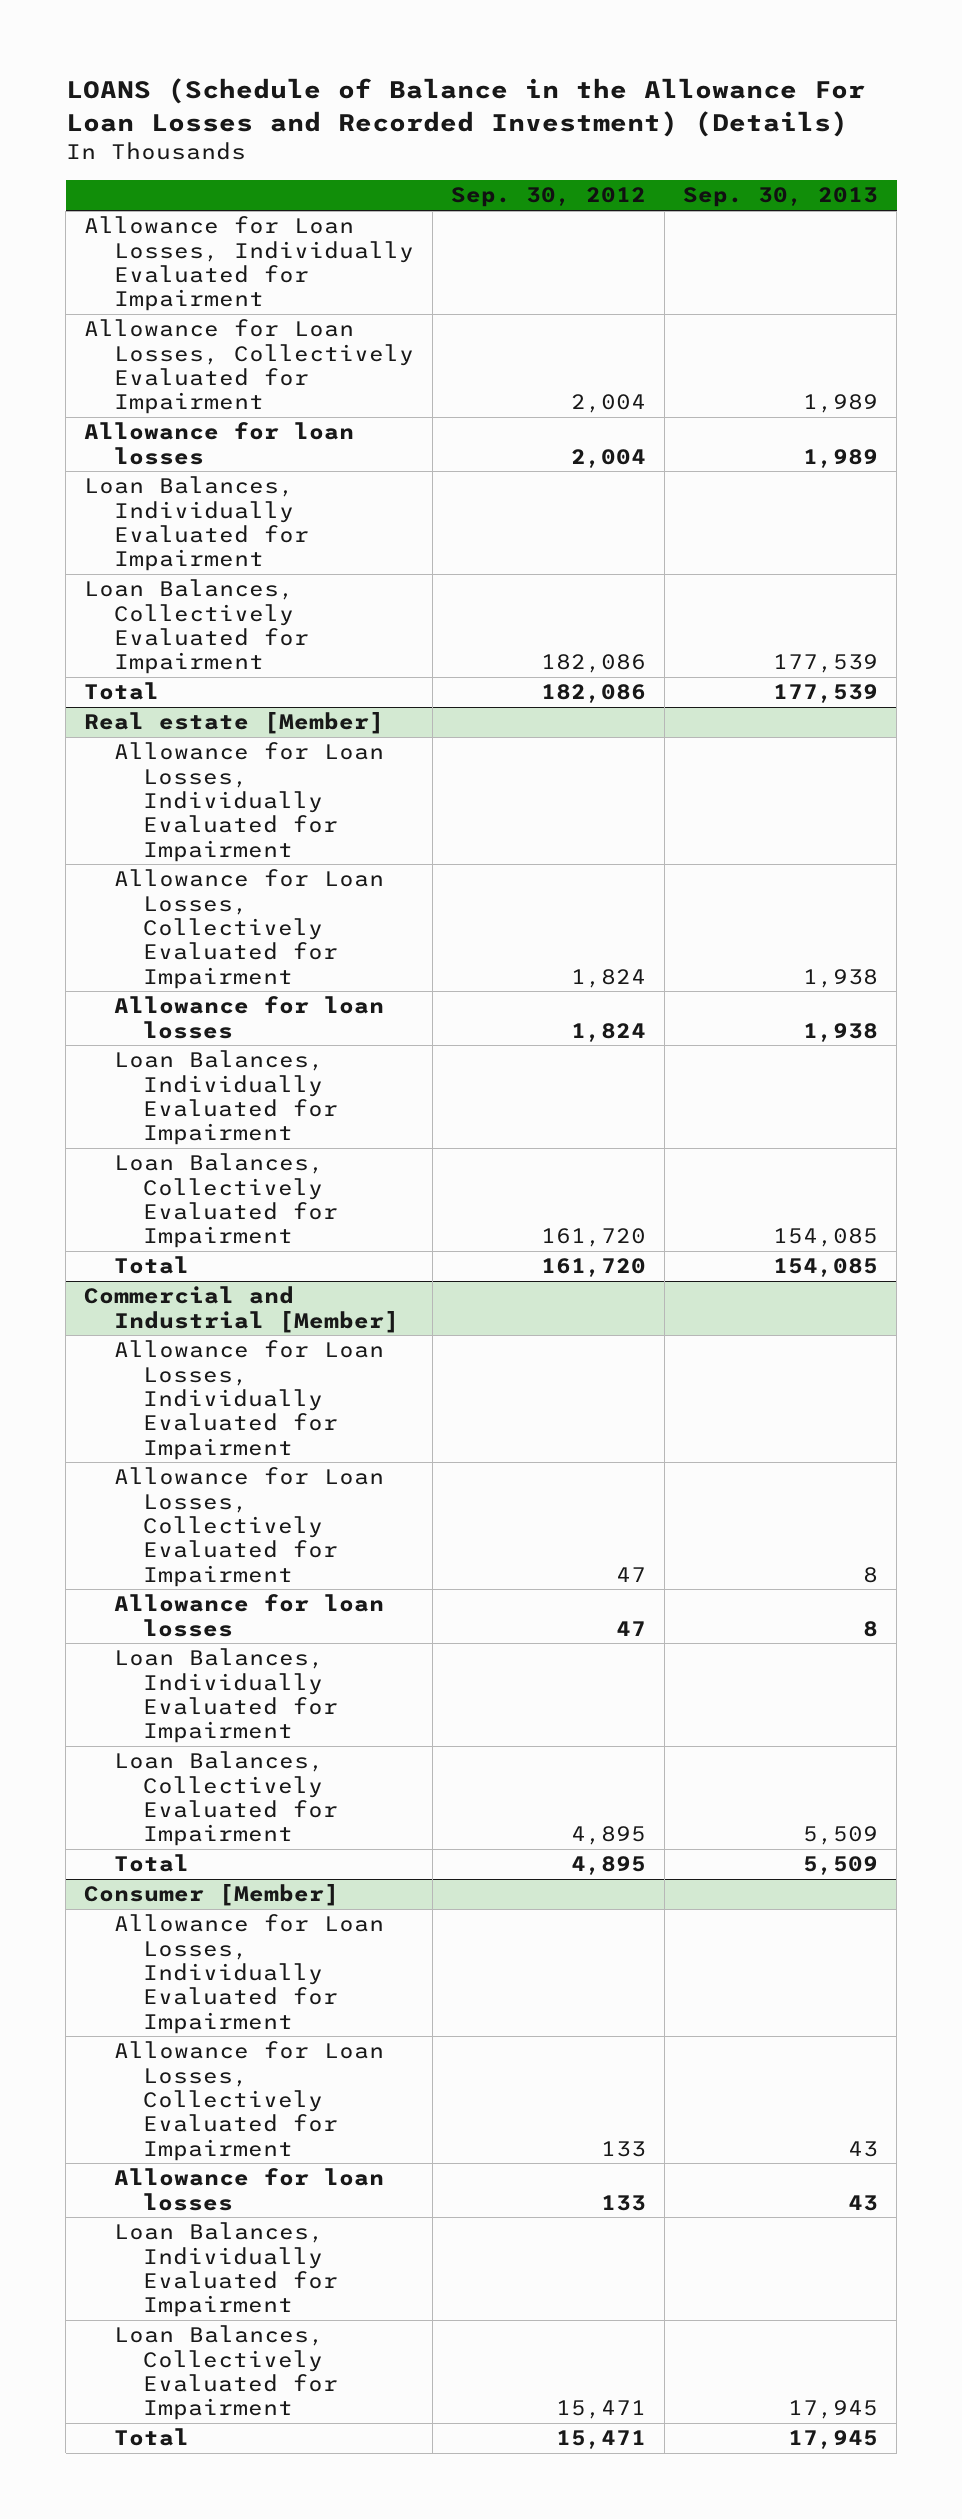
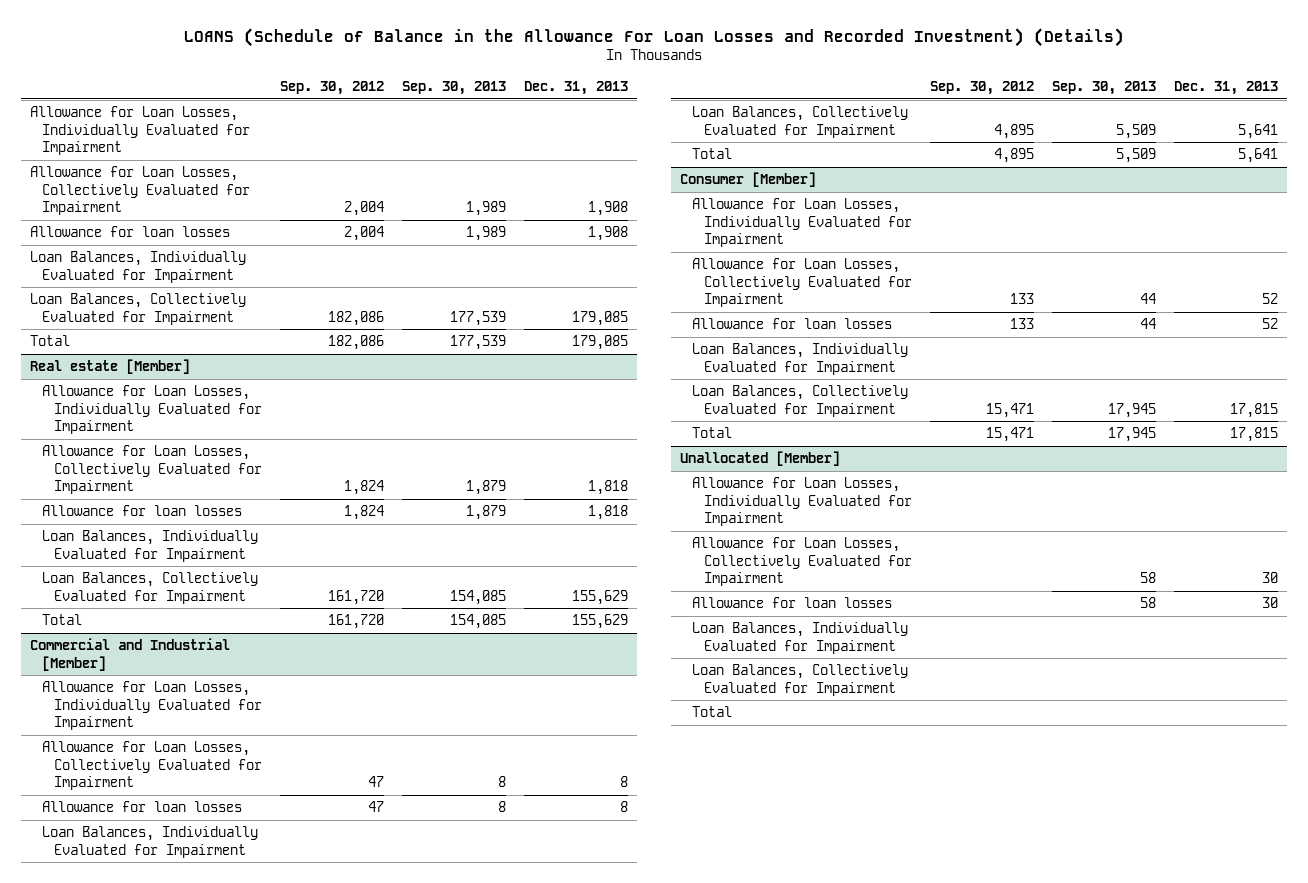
- | Sep. 30, 2012 | Sep. 30, 2013
+ | Sep. 30, 2012 | Sep. 30, 2013 | Dec. 31, 2013
@ Real estate [Member]
- Allowance for Loan Losses, Collectively Evaluated for Impairment | 1,824 | 1,938
- Allowance for loan losses | 1,824 | 1,938
+ Allowance for Loan Losses, Collectively Evaluated for Impairment | 1,824 | 1,879 | 1,818
+ Allowance for loan losses | 1,824 | 1,879 | 1,818
@ Consumer [Member]
- Allowance for Loan Losses, Collectively Evaluated for Impairment | 133 | 43
- Allowance for loan losses | 133 | 43
+ Allowance for Loan Losses, Collectively Evaluated for Impairment | 133 | 44 | 52
+ Allowance for loan losses | 133 | 44 | 52
+ Unallocated [Member]
+ Allowance for Loan Losses, Individually Evaluated for Impairment
+ Allowance for Loan Losses, Collectively Evaluated for Impairment | | 58 | 30
+ Allowance for loan losses | | 58 | 30
+ Loan Balances, Individually Evaluated for Impairment
+ Loan Balances, Collectively Evaluated for Impairment
+ Total

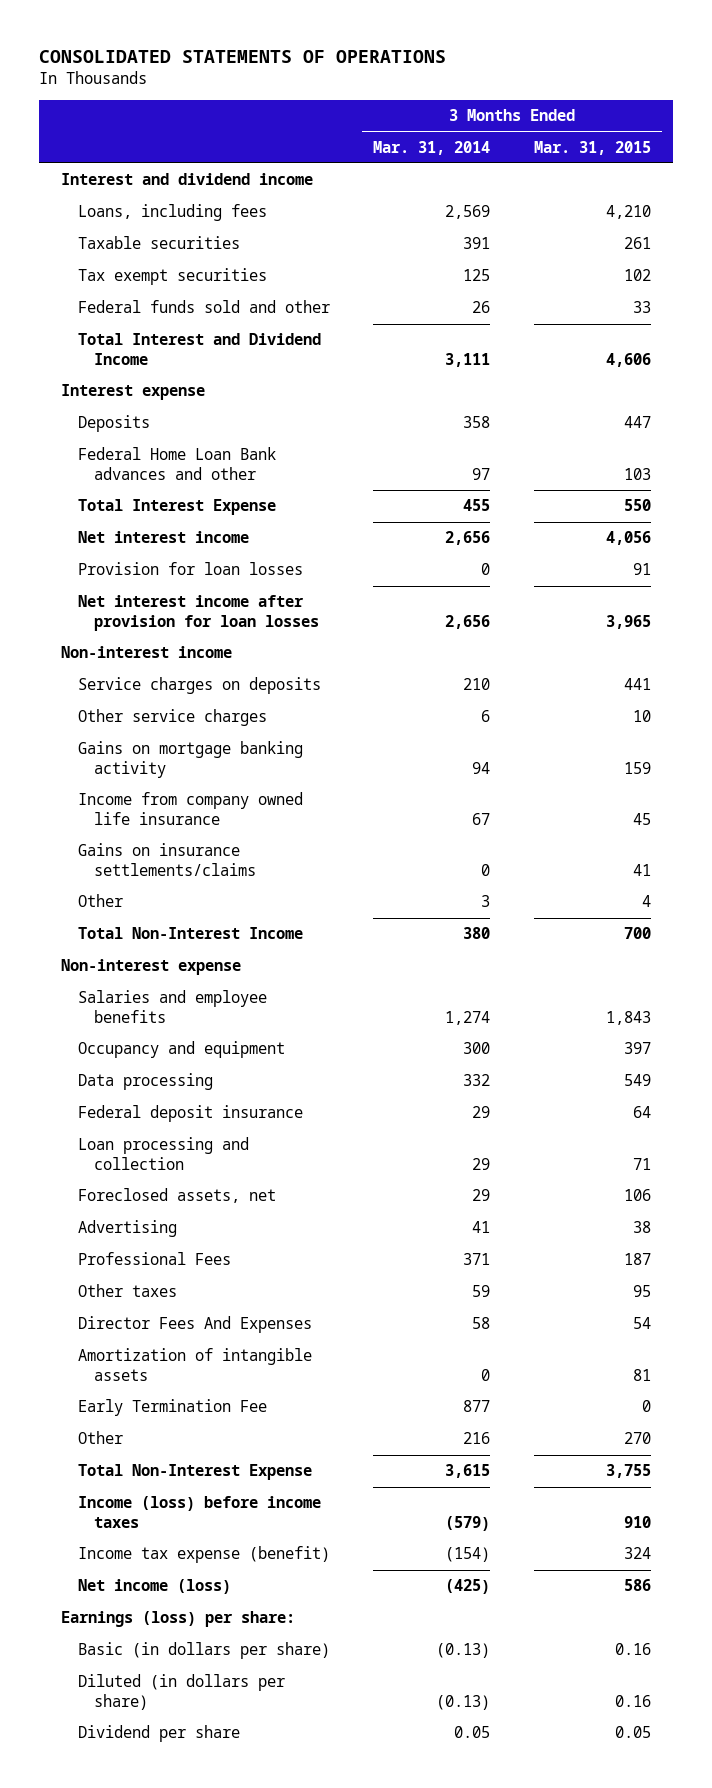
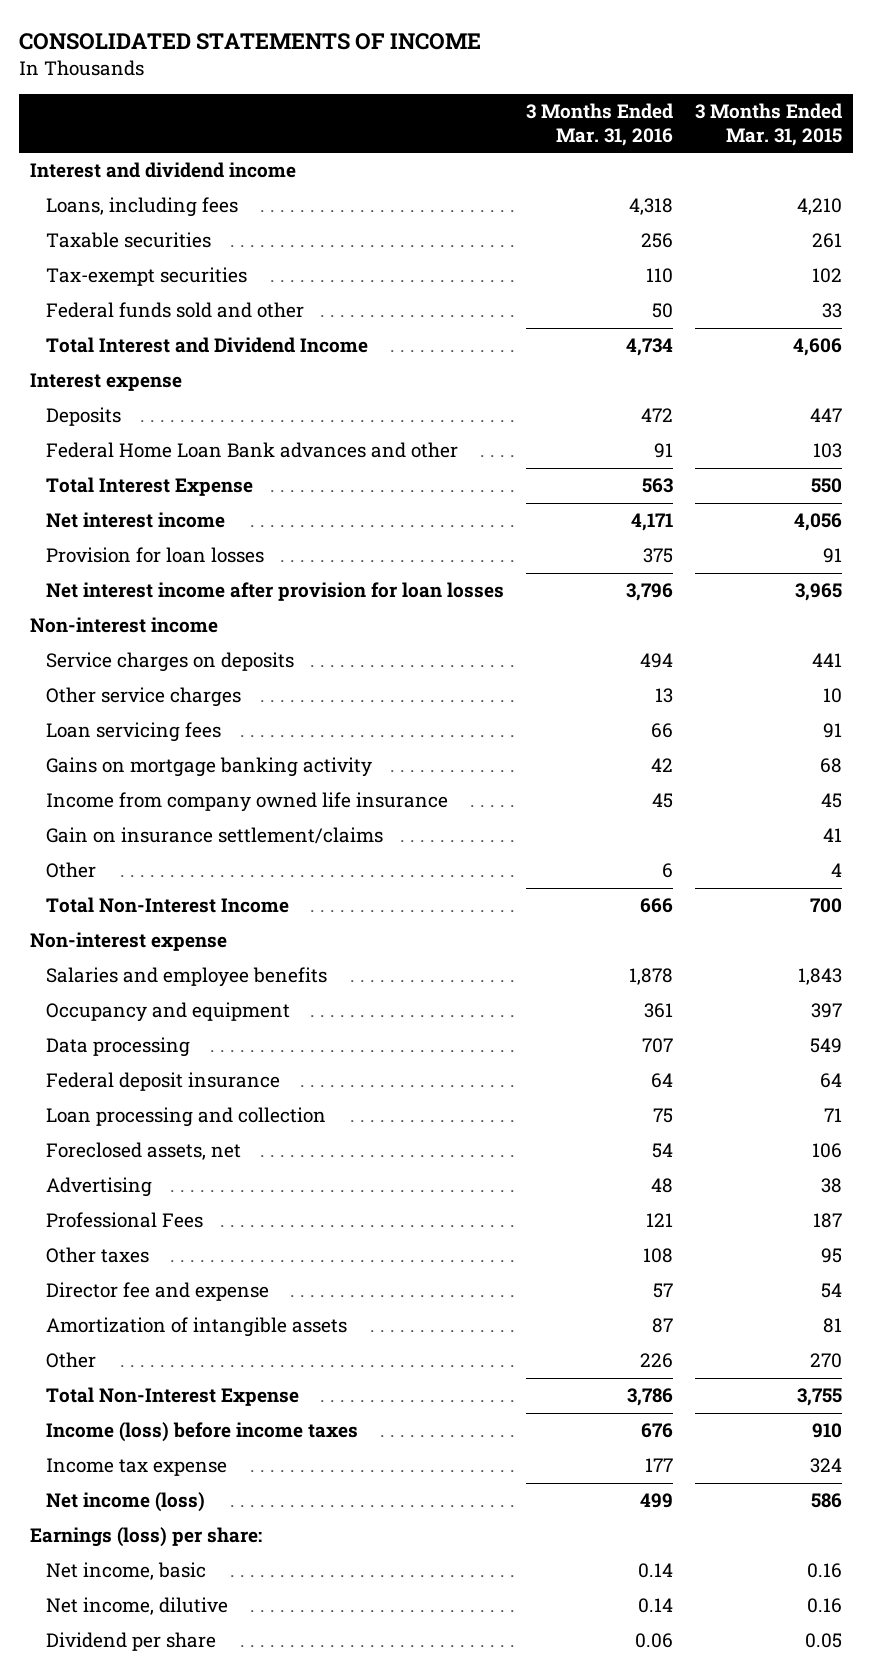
- CONSOLIDATED STATEMENTS OF OPERATIONS
+ CONSOLIDATED STATEMENTS OF INCOME
- | 3 Months Ended Mar. 31, 2014 | 3 Months Ended Mar. 31, 2015
+ | 3 Months Ended Mar. 31, 2016 | 3 Months Ended Mar. 31, 2015
- Tax exempt securities | 125 | 102
+ Tax-exempt securities | 110 | 102
- Gains on mortgage banking activity | 94 | 159
+ Loan servicing fees | 66 | 91
+ Gains on mortgage banking activity | 42 | 68
- Gains on insurance settlements/claims | 0 | 41
+ Gain on insurance settlement/claims | | 41
- Director Fees And Expenses | 58 | 54
+ Director fee and expense | 57 | 54
- Early Termination Fee | 877 | 0
- Income tax expense (benefit) | (154) | 324
+ Income tax expense | 177 | 324
- Basic (in dollars per share) | (0.13) | 0.16
- Diluted (in dollars per share) | (0.13) | 0.16
+ Net income, basic | 0.14 | 0.16
+ Net income, dilutive | 0.14 | 0.16

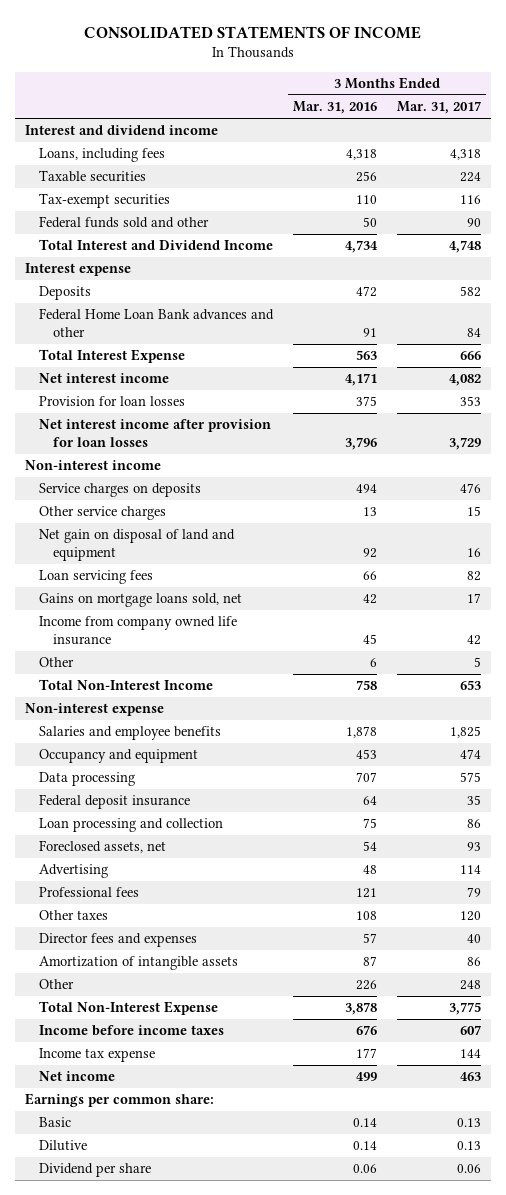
- | 3 Months Ended Mar. 31, 2016 | 3 Months Ended Mar. 31, 2015
+ | 3 Months Ended Mar. 31, 2016 | 3 Months Ended Mar. 31, 2017
+ Net gain on disposal of land and equipment | 92 | 16
- Gains on mortgage banking activity | 42 | 68
+ Gains on mortgage loans sold, net | 42 | 17
- Gain on insurance settlement/claims | | 41
- Total Non-Interest Income | 666 | 700
+ Total Non-Interest Income | 758 | 653
- Occupancy and equipment | 361 | 397
+ Occupancy and equipment | 453 | 474
- Professional Fees | 121 | 187
+ Professional fees | 121 | 79
- Director fee and expense | 57 | 54
+ Director fees and expenses | 57 | 40
- Total Non-Interest Expense | 3,786 | 3,755
- Income (loss) before income taxes | 676 | 910
+ Total Non-Interest Expense | 3,878 | 3,775
+ Income before income taxes | 676 | 607
- Net income (loss) | 499 | 586
- Earnings (loss) per share:
- Net income, basic | 0.14 | 0.16
- Net income, dilutive | 0.14 | 0.16
+ Net income | 499 | 463
+ Earnings per common share:
+ Basic | 0.14 | 0.13
+ Dilutive | 0.14 | 0.13

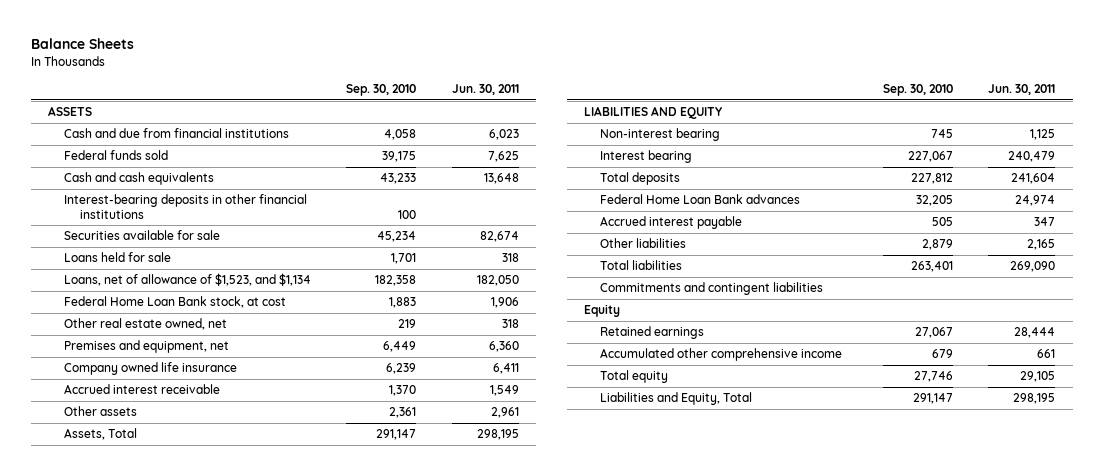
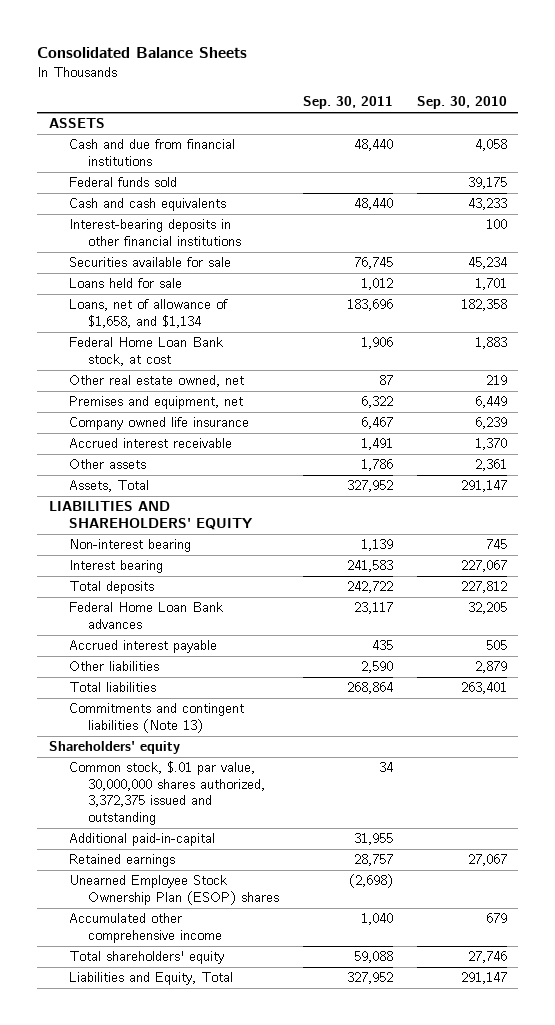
- Balance Sheets
+ Consolidated Balance Sheets
- | Sep. 30, 2010 | Jun. 30, 2011
+ | Sep. 30, 2011 | Sep. 30, 2010
- Loans, net of allowance of $1,523, and $1,134 | 182,358 | 182,050
+ Loans, net of allowance of $1,658, and $1,134 | 183,696 | 182,358
- LIABILITIES AND EQUITY
+ LIABILITIES AND SHAREHOLDERS' EQUITY
- Commitments and contingent liabilities
- Equity
+ Commitments and contingent liabilities (Note 13)
+ Shareholders' equity
+ Common stock, $.01 par value, 30,000,000 shares authorized, 3,372,375 issued and outstanding | 34 |
+ Additional paid-in-capital | 31,955 |
+ Unearned Employee Stock Ownership Plan (ESOP) shares | (2,698) |
- Total equity | 27,746 | 29,105
+ Total shareholders' equity | 59,088 | 27,746

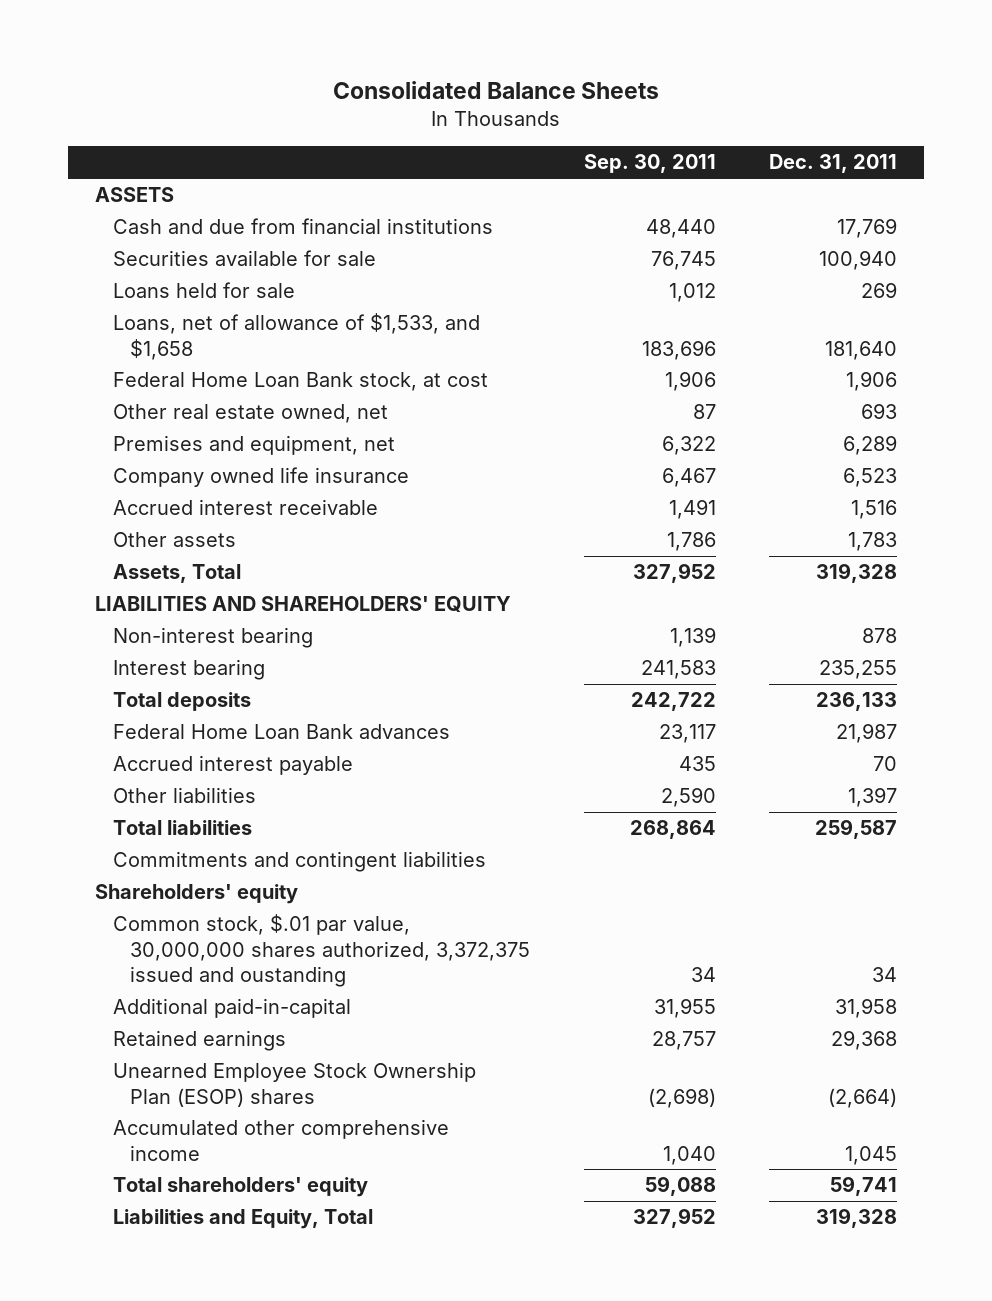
- | Sep. 30, 2011 | Sep. 30, 2010
+ | Sep. 30, 2011 | Dec. 31, 2011
- Federal funds sold | | 39,175
- Cash and cash equivalents | 48,440 | 43,233
- Interest-bearing deposits in other financial institutions | | 100
- Loans, net of allowance of $1,658, and $1,134 | 183,696 | 182,358
+ Loans, net of allowance of $1,533, and $1,658 | 183,696 | 181,640
- Commitments and contingent liabilities (Note 13)
+ Commitments and contingent liabilities
- Common stock, $.01 par value, 30,000,000 shares authorized, 3,372,375 issued and outstanding | 34 |
+ Common stock, $.01 par value, 30,000,000 shares authorized, 3,372,375 issued and oustanding | 34 | 34

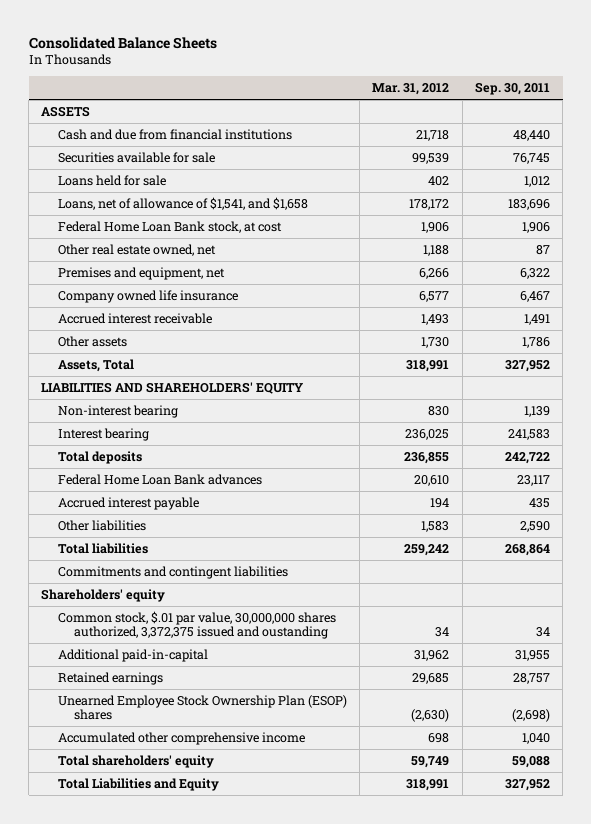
- | Sep. 30, 2011 | Dec. 31, 2011
+ | Mar. 31, 2012 | Sep. 30, 2011
- Loans, net of allowance of $1,533, and $1,658 | 183,696 | 181,640
+ Loans, net of allowance of $1,541, and $1,658 | 178,172 | 183,696
- Liabilities and Equity, Total | 327,952 | 319,328
+ Total Liabilities and Equity | 318,991 | 327,952

